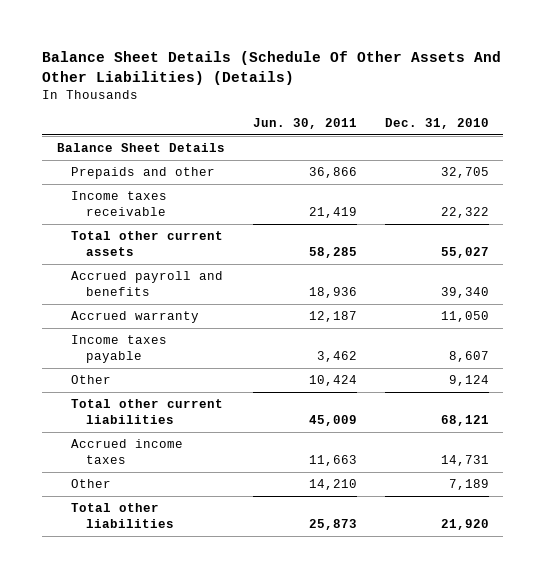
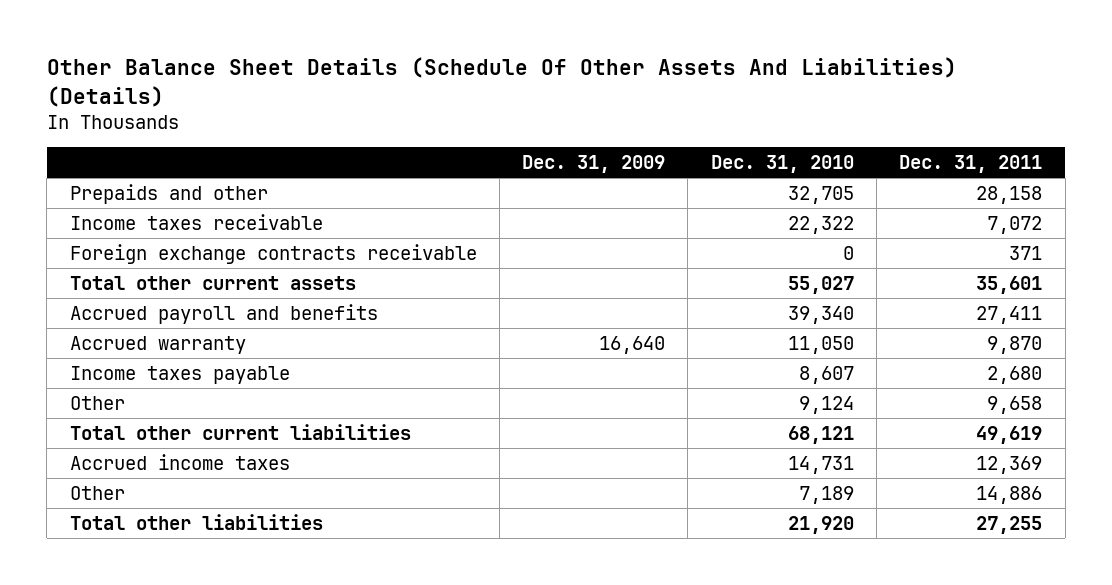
- Balance Sheet Details (Schedule Of Other Assets And Other Liabilities) (Details)
+ Other Balance Sheet Details (Schedule Of Other Assets And Liabilities) (Details)
- | Jun. 30, 2011 | Dec. 31, 2010
+ | Dec. 31, 2009 | Dec. 31, 2010 | Dec. 31, 2011
- Balance Sheet Details
+ Foreign exchange contracts receivable | | 0 | 371

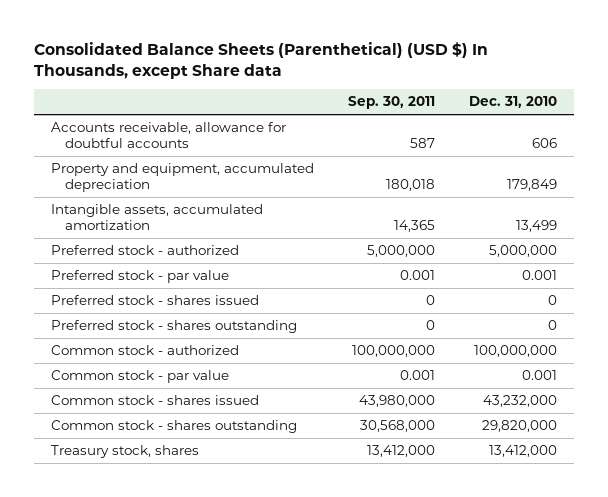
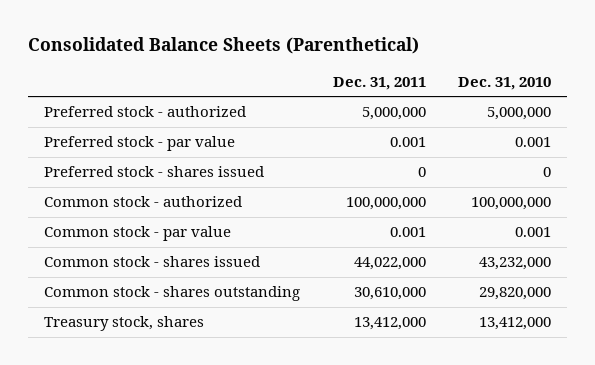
- Consolidated Balance Sheets (Parenthetical) (USD $) In Thousands, except Share data
+ Consolidated Balance Sheets (Parenthetical)
- | Sep. 30, 2011 | Dec. 31, 2010
+ | Dec. 31, 2011 | Dec. 31, 2010
- Accounts receivable, allowance for doubtful accounts | 587 | 606
- Property and equipment, accumulated depreciation | 180,018 | 179,849
- Intangible assets, accumulated amortization | 14,365 | 13,499
- Preferred stock - shares outstanding | 0 | 0

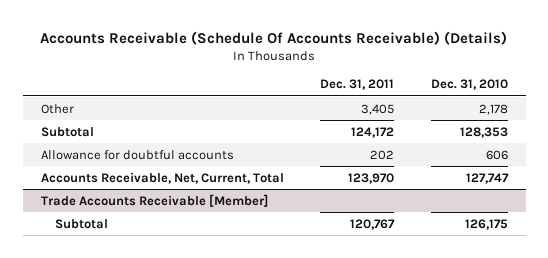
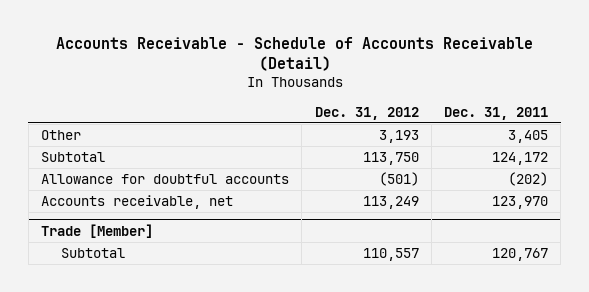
- Accounts Receivable (Schedule Of Accounts Receivable) (Details)
+ Accounts Receivable - Schedule of Accounts Receivable (Detail)
- | Dec. 31, 2011 | Dec. 31, 2010
+ | Dec. 31, 2012 | Dec. 31, 2011
- Allowance for doubtful accounts | 202 | 606
- Accounts Receivable, Net, Current, Total | 123,970 | 127,747
- Trade Accounts Receivable [Member]
+ Allowance for doubtful accounts | (501) | (202)
+ Accounts receivable, net | 113,249 | 123,970
+ Trade [Member]

